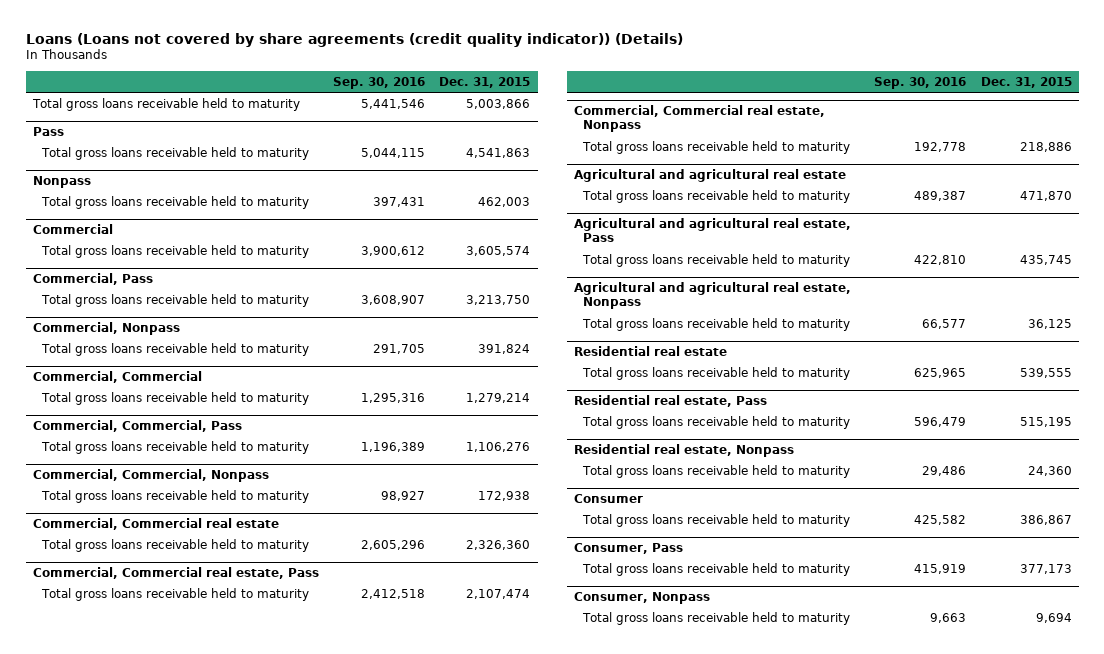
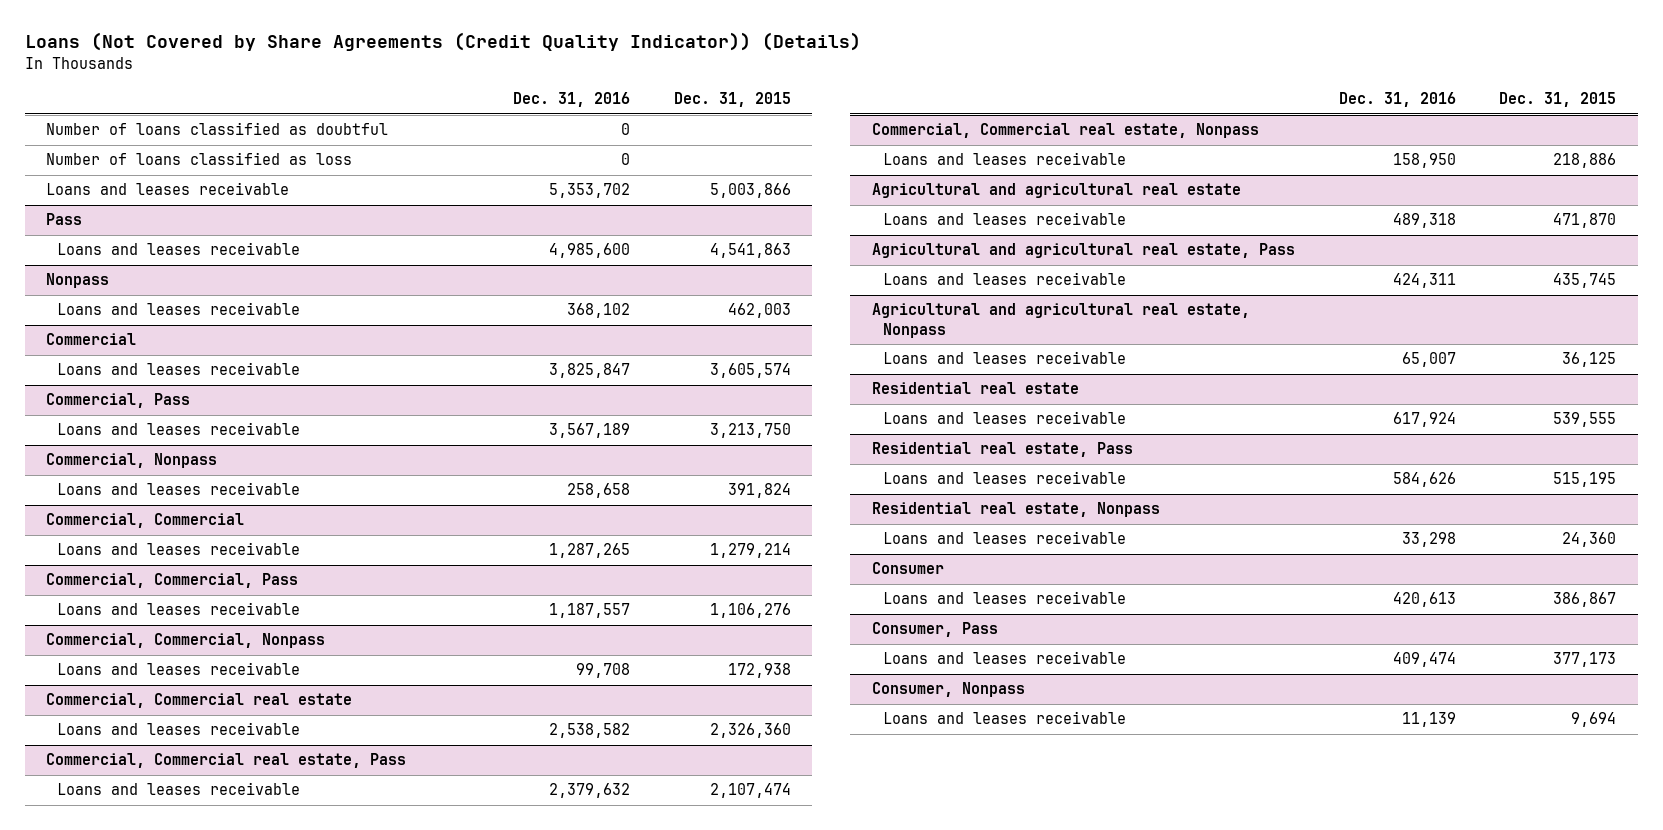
- Loans (Loans not covered by share agreements (credit quality indicator)) (Details)
+ Loans (Not Covered by Share Agreements (Credit Quality Indicator)) (Details)
- | Sep. 30, 2016 | Dec. 31, 2015
+ | Dec. 31, 2016 | Dec. 31, 2015
- Total gross loans receivable held to maturity | 5,441,546 | 5,003,866
+ Number of loans classified as doubtful | 0 |
+ Number of loans classified as loss | 0 |
+ Loans and leases receivable | 5,353,702 | 5,003,866
@ Pass
- Total gross loans receivable held to maturity | 5,044,115 | 4,541,863
+ Loans and leases receivable | 4,985,600 | 4,541,863
@ Nonpass
- Total gross loans receivable held to maturity | 397,431 | 462,003
+ Loans and leases receivable | 368,102 | 462,003
@ Commercial
- Total gross loans receivable held to maturity | 3,900,612 | 3,605,574
+ Loans and leases receivable | 3,825,847 | 3,605,574
@ Commercial, Pass
- Total gross loans receivable held to maturity | 3,608,907 | 3,213,750
+ Loans and leases receivable | 3,567,189 | 3,213,750
@ Commercial, Nonpass
- Total gross loans receivable held to maturity | 291,705 | 391,824
+ Loans and leases receivable | 258,658 | 391,824
@ Commercial, Commercial
- Total gross loans receivable held to maturity | 1,295,316 | 1,279,214
+ Loans and leases receivable | 1,287,265 | 1,279,214
@ Commercial, Commercial, Pass
- Total gross loans receivable held to maturity | 1,196,389 | 1,106,276
+ Loans and leases receivable | 1,187,557 | 1,106,276
@ Commercial, Commercial, Nonpass
- Total gross loans receivable held to maturity | 98,927 | 172,938
+ Loans and leases receivable | 99,708 | 172,938
@ Commercial, Commercial real estate
- Total gross loans receivable held to maturity | 2,605,296 | 2,326,360
+ Loans and leases receivable | 2,538,582 | 2,326,360
@ Commercial, Commercial real estate, Pass
- Total gross loans receivable held to maturity | 2,412,518 | 2,107,474
+ Loans and leases receivable | 2,379,632 | 2,107,474
@ Commercial, Commercial real estate, Nonpass
- Total gross loans receivable held to maturity | 192,778 | 218,886
+ Loans and leases receivable | 158,950 | 218,886
@ Agricultural and agricultural real estate
- Total gross loans receivable held to maturity | 489,387 | 471,870
+ Loans and leases receivable | 489,318 | 471,870
@ Agricultural and agricultural real estate, Pass
- Total gross loans receivable held to maturity | 422,810 | 435,745
+ Loans and leases receivable | 424,311 | 435,745
@ Agricultural and agricultural real estate, Nonpass
- Total gross loans receivable held to maturity | 66,577 | 36,125
+ Loans and leases receivable | 65,007 | 36,125
@ Residential real estate
- Total gross loans receivable held to maturity | 625,965 | 539,555
+ Loans and leases receivable | 617,924 | 539,555
@ Residential real estate, Pass
- Total gross loans receivable held to maturity | 596,479 | 515,195
+ Loans and leases receivable | 584,626 | 515,195
@ Residential real estate, Nonpass
- Total gross loans receivable held to maturity | 29,486 | 24,360
+ Loans and leases receivable | 33,298 | 24,360
@ Consumer
- Total gross loans receivable held to maturity | 425,582 | 386,867
+ Loans and leases receivable | 420,613 | 386,867
@ Consumer, Pass
- Total gross loans receivable held to maturity | 415,919 | 377,173
+ Loans and leases receivable | 409,474 | 377,173
@ Consumer, Nonpass
- Total gross loans receivable held to maturity | 9,663 | 9,694
+ Loans and leases receivable | 11,139 | 9,694

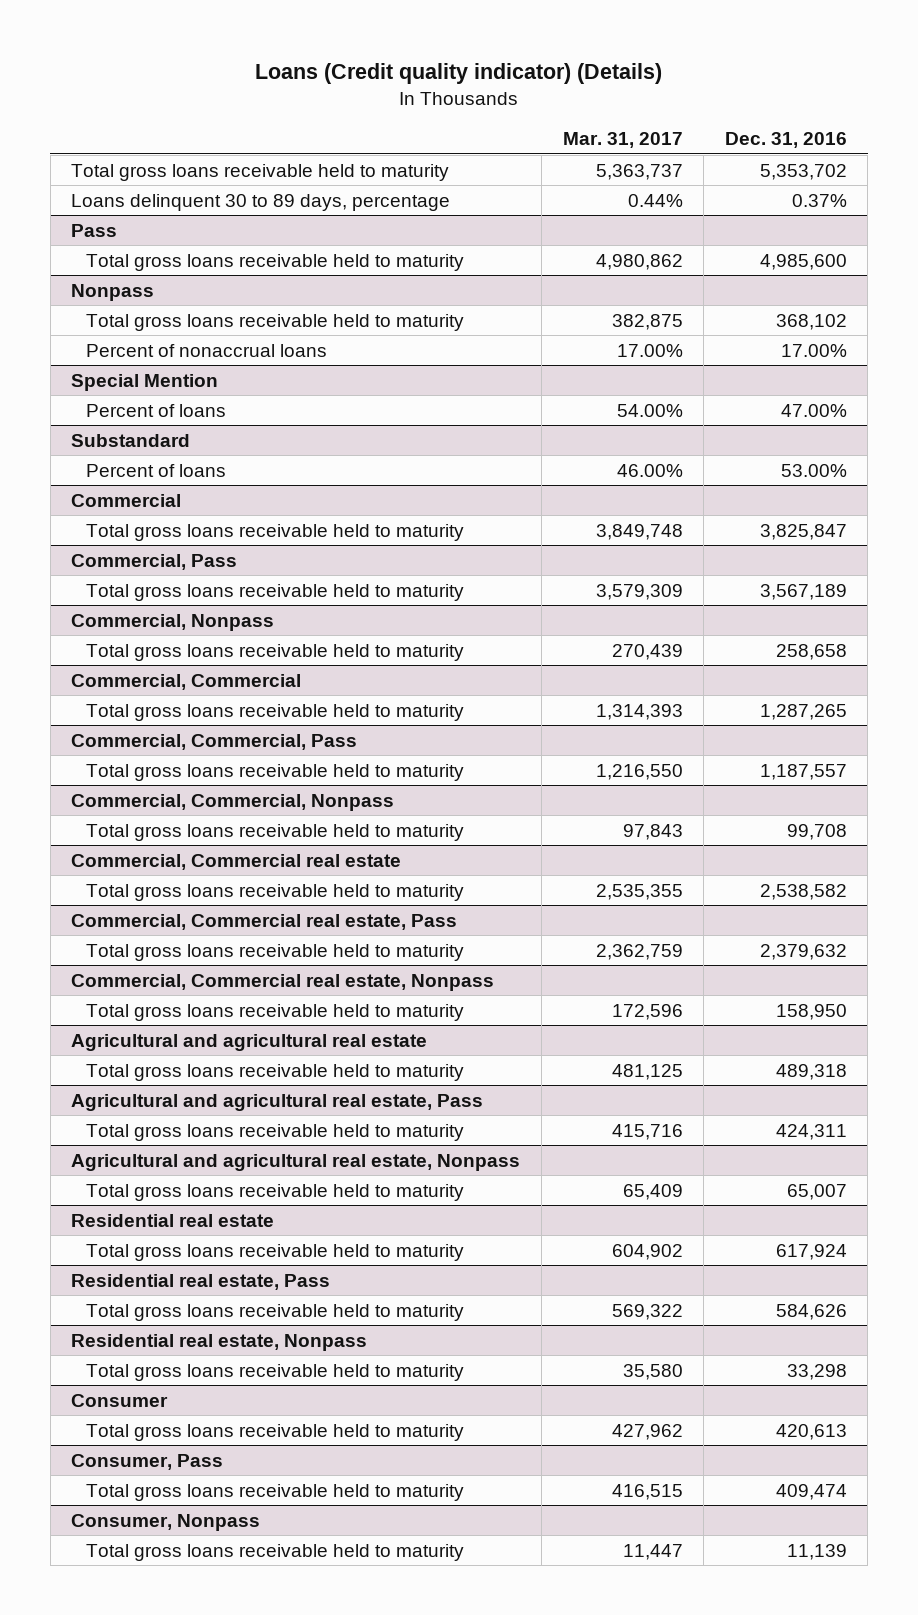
- Loans (Not Covered by Share Agreements (Credit Quality Indicator)) (Details)
+ Loans (Credit quality indicator) (Details)
- | Dec. 31, 2016 | Dec. 31, 2015
+ | Mar. 31, 2017 | Dec. 31, 2016
- Number of loans classified as doubtful | 0 |
- Number of loans classified as loss | 0 |
- Loans and leases receivable | 5,353,702 | 5,003,866
+ Total gross loans receivable held to maturity | 5,363,737 | 5,353,702
+ Loans delinquent 30 to 89 days, percentage | 0.44% | 0.37%
@ Pass
- Loans and leases receivable | 4,985,600 | 4,541,863
+ Total gross loans receivable held to maturity | 4,980,862 | 4,985,600
@ Nonpass
- Loans and leases receivable | 368,102 | 462,003
+ Total gross loans receivable held to maturity | 382,875 | 368,102
+ Percent of nonaccrual loans | 17.00% | 17.00%
+ Special Mention
+ Percent of loans | 54.00% | 47.00%
+ Substandard
+ Percent of loans | 46.00% | 53.00%
@ Commercial
- Loans and leases receivable | 3,825,847 | 3,605,574
+ Total gross loans receivable held to maturity | 3,849,748 | 3,825,847
@ Commercial, Pass
- Loans and leases receivable | 3,567,189 | 3,213,750
+ Total gross loans receivable held to maturity | 3,579,309 | 3,567,189
@ Commercial, Nonpass
- Loans and leases receivable | 258,658 | 391,824
+ Total gross loans receivable held to maturity | 270,439 | 258,658
@ Commercial, Commercial
- Loans and leases receivable | 1,287,265 | 1,279,214
+ Total gross loans receivable held to maturity | 1,314,393 | 1,287,265
@ Commercial, Commercial, Pass
- Loans and leases receivable | 1,187,557 | 1,106,276
+ Total gross loans receivable held to maturity | 1,216,550 | 1,187,557
@ Commercial, Commercial, Nonpass
- Loans and leases receivable | 99,708 | 172,938
+ Total gross loans receivable held to maturity | 97,843 | 99,708
@ Commercial, Commercial real estate
- Loans and leases receivable | 2,538,582 | 2,326,360
+ Total gross loans receivable held to maturity | 2,535,355 | 2,538,582
@ Commercial, Commercial real estate, Pass
- Loans and leases receivable | 2,379,632 | 2,107,474
+ Total gross loans receivable held to maturity | 2,362,759 | 2,379,632
@ Commercial, Commercial real estate, Nonpass
- Loans and leases receivable | 158,950 | 218,886
+ Total gross loans receivable held to maturity | 172,596 | 158,950
@ Agricultural and agricultural real estate
- Loans and leases receivable | 489,318 | 471,870
+ Total gross loans receivable held to maturity | 481,125 | 489,318
@ Agricultural and agricultural real estate, Pass
- Loans and leases receivable | 424,311 | 435,745
+ Total gross loans receivable held to maturity | 415,716 | 424,311
@ Agricultural and agricultural real estate, Nonpass
- Loans and leases receivable | 65,007 | 36,125
+ Total gross loans receivable held to maturity | 65,409 | 65,007
@ Residential real estate
- Loans and leases receivable | 617,924 | 539,555
+ Total gross loans receivable held to maturity | 604,902 | 617,924
@ Residential real estate, Pass
- Loans and leases receivable | 584,626 | 515,195
+ Total gross loans receivable held to maturity | 569,322 | 584,626
@ Residential real estate, Nonpass
- Loans and leases receivable | 33,298 | 24,360
+ Total gross loans receivable held to maturity | 35,580 | 33,298
@ Consumer
- Loans and leases receivable | 420,613 | 386,867
+ Total gross loans receivable held to maturity | 427,962 | 420,613
@ Consumer, Pass
- Loans and leases receivable | 409,474 | 377,173
+ Total gross loans receivable held to maturity | 416,515 | 409,474
@ Consumer, Nonpass
- Loans and leases receivable | 11,139 | 9,694
+ Total gross loans receivable held to maturity | 11,447 | 11,139

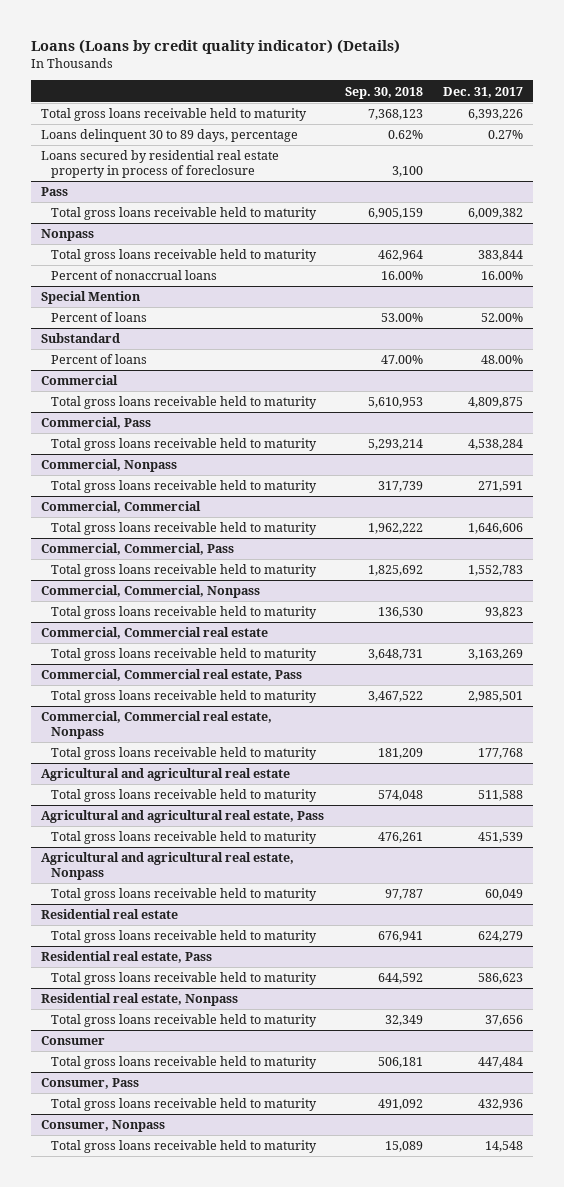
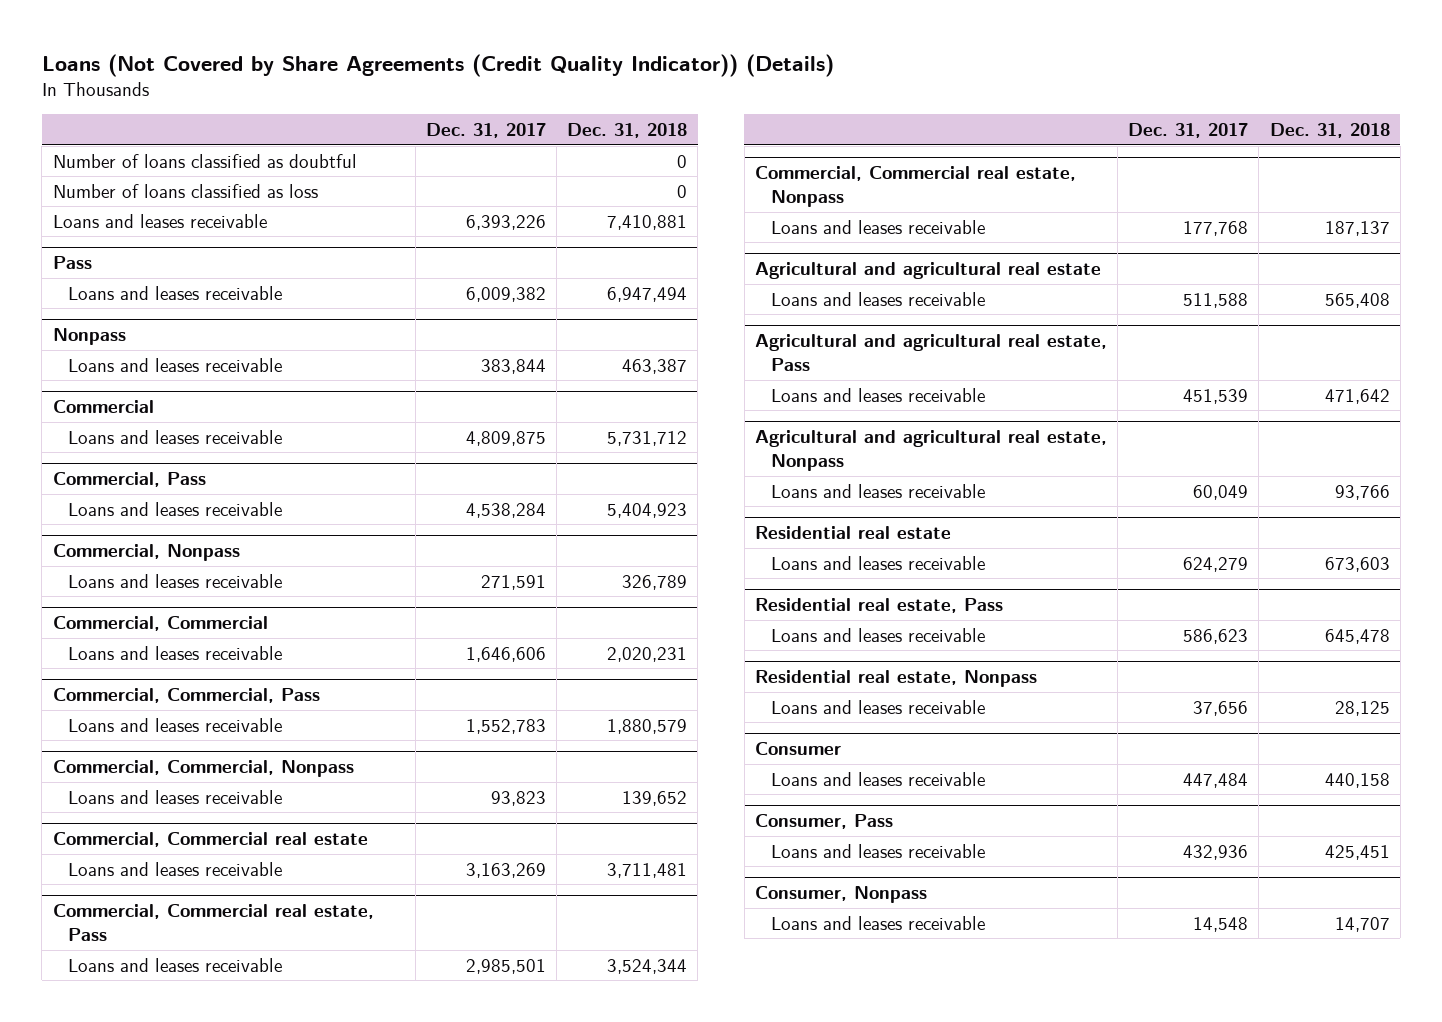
- Loans (Loans by credit quality indicator) (Details)
+ Loans (Not Covered by Share Agreements (Credit Quality Indicator)) (Details)
- | Sep. 30, 2018 | Dec. 31, 2017
+ | Dec. 31, 2017 | Dec. 31, 2018
- Total gross loans receivable held to maturity | 7,368,123 | 6,393,226
- Loans delinquent 30 to 89 days, percentage | 0.62% | 0.27%
- Loans secured by residential real estate property in process of foreclosure | 3,100 |
+ Number of loans classified as doubtful | | 0
+ Number of loans classified as loss | | 0
+ Loans and leases receivable | 6,393,226 | 7,410,881
@ Pass
- Total gross loans receivable held to maturity | 6,905,159 | 6,009,382
+ Loans and leases receivable | 6,009,382 | 6,947,494
@ Nonpass
- Total gross loans receivable held to maturity | 462,964 | 383,844
- Percent of nonaccrual loans | 16.00% | 16.00%
- Special Mention
- Percent of loans | 53.00% | 52.00%
- Substandard
- Percent of loans | 47.00% | 48.00%
@ Nonpass
+ Loans and leases receivable | 383,844 | 463,387
@ Commercial
- Total gross loans receivable held to maturity | 5,610,953 | 4,809,875
+ Loans and leases receivable | 4,809,875 | 5,731,712
@ Commercial, Pass
- Total gross loans receivable held to maturity | 5,293,214 | 4,538,284
+ Loans and leases receivable | 4,538,284 | 5,404,923
@ Commercial, Nonpass
- Total gross loans receivable held to maturity | 317,739 | 271,591
+ Loans and leases receivable | 271,591 | 326,789
@ Commercial, Commercial
- Total gross loans receivable held to maturity | 1,962,222 | 1,646,606
+ Loans and leases receivable | 1,646,606 | 2,020,231
@ Commercial, Commercial, Pass
- Total gross loans receivable held to maturity | 1,825,692 | 1,552,783
+ Loans and leases receivable | 1,552,783 | 1,880,579
@ Commercial, Commercial, Nonpass
- Total gross loans receivable held to maturity | 136,530 | 93,823
+ Loans and leases receivable | 93,823 | 139,652
@ Commercial, Commercial real estate
- Total gross loans receivable held to maturity | 3,648,731 | 3,163,269
+ Loans and leases receivable | 3,163,269 | 3,711,481
@ Commercial, Commercial real estate, Pass
- Total gross loans receivable held to maturity | 3,467,522 | 2,985,501
+ Loans and leases receivable | 2,985,501 | 3,524,344
@ Commercial, Commercial real estate, Nonpass
- Total gross loans receivable held to maturity | 181,209 | 177,768
+ Loans and leases receivable | 177,768 | 187,137
@ Agricultural and agricultural real estate
- Total gross loans receivable held to maturity | 574,048 | 511,588
+ Loans and leases receivable | 511,588 | 565,408
@ Agricultural and agricultural real estate, Pass
- Total gross loans receivable held to maturity | 476,261 | 451,539
+ Loans and leases receivable | 451,539 | 471,642
@ Agricultural and agricultural real estate, Nonpass
- Total gross loans receivable held to maturity | 97,787 | 60,049
+ Loans and leases receivable | 60,049 | 93,766
@ Residential real estate
- Total gross loans receivable held to maturity | 676,941 | 624,279
+ Loans and leases receivable | 624,279 | 673,603
@ Residential real estate, Pass
- Total gross loans receivable held to maturity | 644,592 | 586,623
+ Loans and leases receivable | 586,623 | 645,478
@ Residential real estate, Nonpass
- Total gross loans receivable held to maturity | 32,349 | 37,656
+ Loans and leases receivable | 37,656 | 28,125
@ Consumer
- Total gross loans receivable held to maturity | 506,181 | 447,484
+ Loans and leases receivable | 447,484 | 440,158
@ Consumer, Pass
- Total gross loans receivable held to maturity | 491,092 | 432,936
+ Loans and leases receivable | 432,936 | 425,451
@ Consumer, Nonpass
- Total gross loans receivable held to maturity | 15,089 | 14,548
+ Loans and leases receivable | 14,548 | 14,707

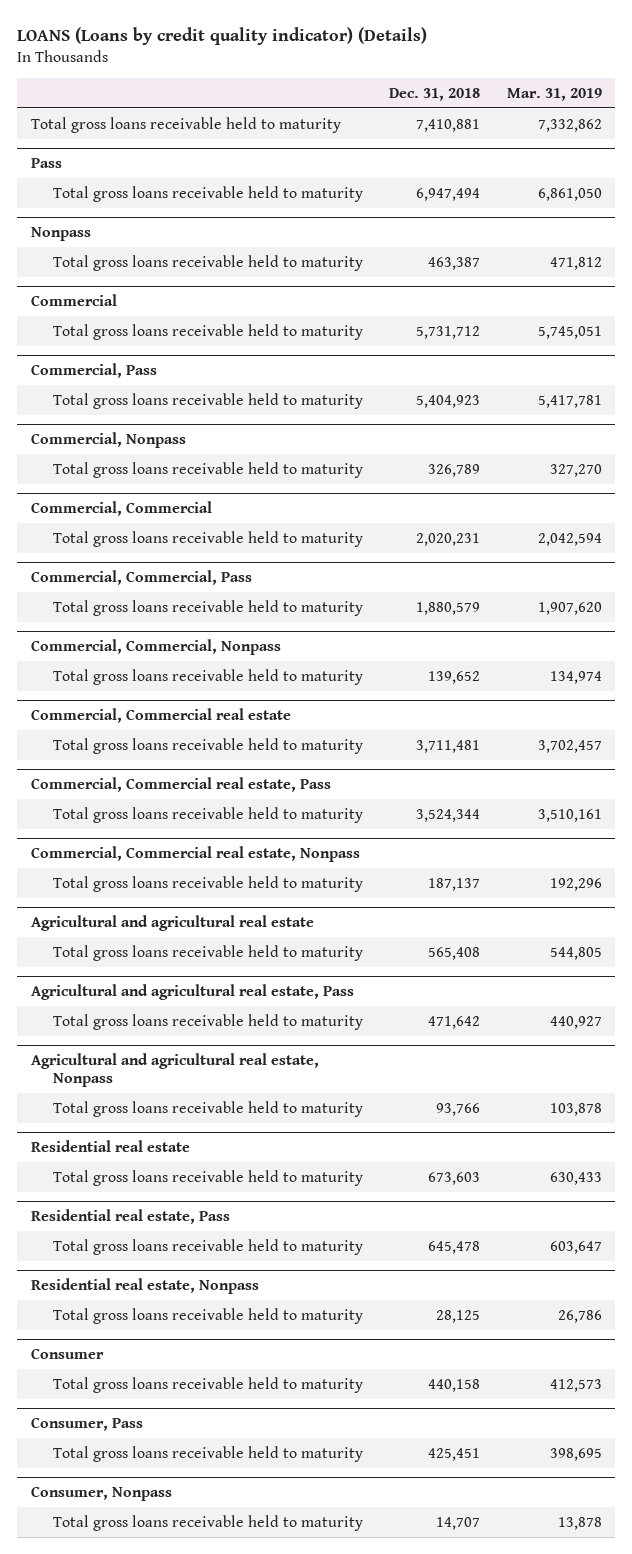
- Loans (Not Covered by Share Agreements (Credit Quality Indicator)) (Details)
+ LOANS (Loans by credit quality indicator) (Details)
- | Dec. 31, 2017 | Dec. 31, 2018
+ | Dec. 31, 2018 | Mar. 31, 2019
- Number of loans classified as doubtful | | 0
- Number of loans classified as loss | | 0
- Loans and leases receivable | 6,393,226 | 7,410,881
+ Total gross loans receivable held to maturity | 7,410,881 | 7,332,862
@ Pass
- Loans and leases receivable | 6,009,382 | 6,947,494
+ Total gross loans receivable held to maturity | 6,947,494 | 6,861,050
@ Nonpass
- Loans and leases receivable | 383,844 | 463,387
+ Total gross loans receivable held to maturity | 463,387 | 471,812
@ Commercial
- Loans and leases receivable | 4,809,875 | 5,731,712
+ Total gross loans receivable held to maturity | 5,731,712 | 5,745,051
@ Commercial, Pass
- Loans and leases receivable | 4,538,284 | 5,404,923
+ Total gross loans receivable held to maturity | 5,404,923 | 5,417,781
@ Commercial, Nonpass
- Loans and leases receivable | 271,591 | 326,789
+ Total gross loans receivable held to maturity | 326,789 | 327,270
@ Commercial, Commercial
- Loans and leases receivable | 1,646,606 | 2,020,231
+ Total gross loans receivable held to maturity | 2,020,231 | 2,042,594
@ Commercial, Commercial, Pass
- Loans and leases receivable | 1,552,783 | 1,880,579
+ Total gross loans receivable held to maturity | 1,880,579 | 1,907,620
@ Commercial, Commercial, Nonpass
- Loans and leases receivable | 93,823 | 139,652
+ Total gross loans receivable held to maturity | 139,652 | 134,974
@ Commercial, Commercial real estate
- Loans and leases receivable | 3,163,269 | 3,711,481
+ Total gross loans receivable held to maturity | 3,711,481 | 3,702,457
@ Commercial, Commercial real estate, Pass
- Loans and leases receivable | 2,985,501 | 3,524,344
+ Total gross loans receivable held to maturity | 3,524,344 | 3,510,161
@ Commercial, Commercial real estate, Nonpass
- Loans and leases receivable | 177,768 | 187,137
+ Total gross loans receivable held to maturity | 187,137 | 192,296
@ Agricultural and agricultural real estate
- Loans and leases receivable | 511,588 | 565,408
+ Total gross loans receivable held to maturity | 565,408 | 544,805
@ Agricultural and agricultural real estate, Pass
- Loans and leases receivable | 451,539 | 471,642
+ Total gross loans receivable held to maturity | 471,642 | 440,927
@ Agricultural and agricultural real estate, Nonpass
- Loans and leases receivable | 60,049 | 93,766
+ Total gross loans receivable held to maturity | 93,766 | 103,878
@ Residential real estate
- Loans and leases receivable | 624,279 | 673,603
+ Total gross loans receivable held to maturity | 673,603 | 630,433
@ Residential real estate, Pass
- Loans and leases receivable | 586,623 | 645,478
+ Total gross loans receivable held to maturity | 645,478 | 603,647
@ Residential real estate, Nonpass
- Loans and leases receivable | 37,656 | 28,125
+ Total gross loans receivable held to maturity | 28,125 | 26,786
@ Consumer
- Loans and leases receivable | 447,484 | 440,158
+ Total gross loans receivable held to maturity | 440,158 | 412,573
@ Consumer, Pass
- Loans and leases receivable | 432,936 | 425,451
+ Total gross loans receivable held to maturity | 425,451 | 398,695
@ Consumer, Nonpass
- Loans and leases receivable | 14,548 | 14,707
+ Total gross loans receivable held to maturity | 14,707 | 13,878

